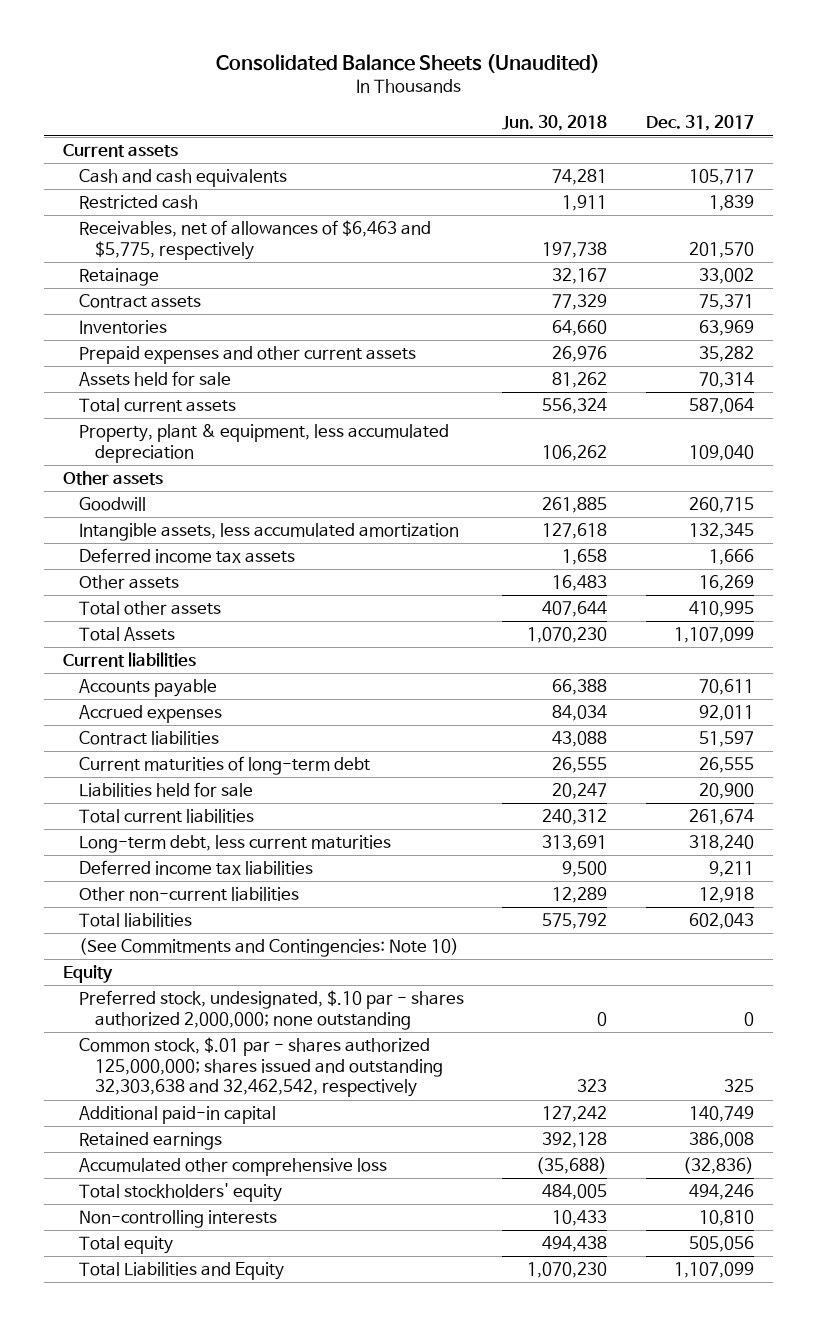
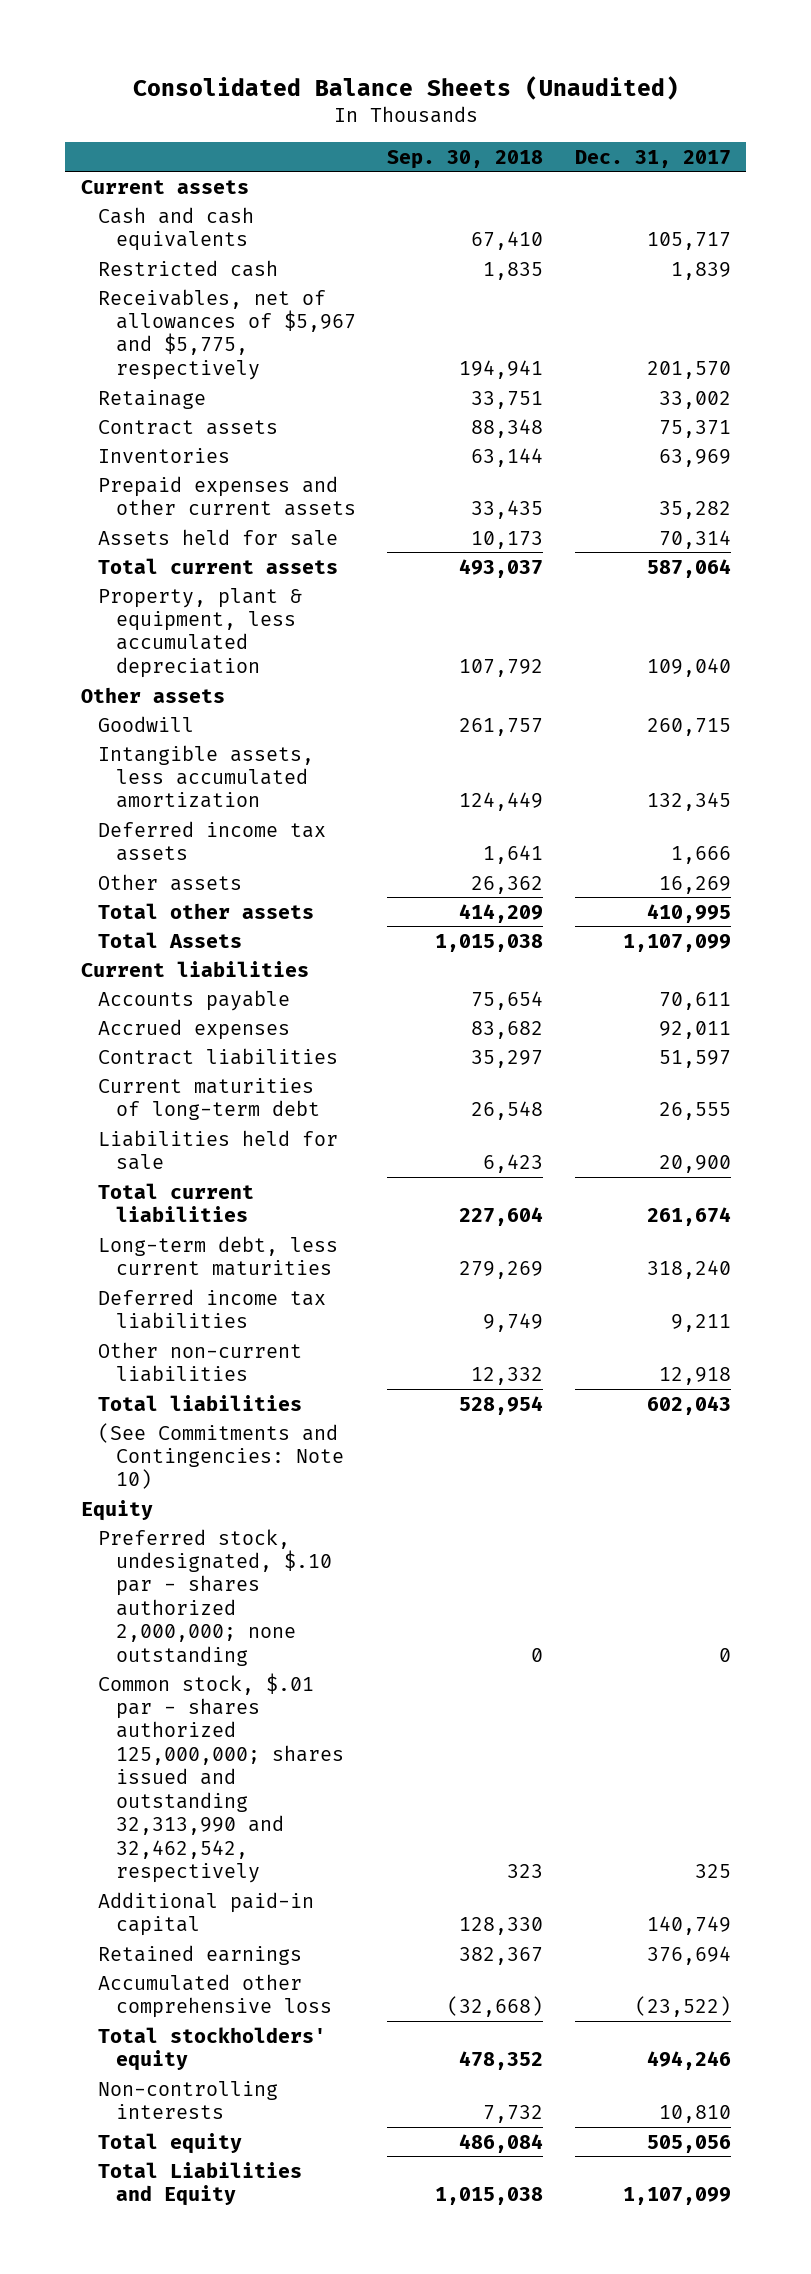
- | Jun. 30, 2018 | Dec. 31, 2017
+ | Sep. 30, 2018 | Dec. 31, 2017
- Receivables, net of allowances of $6,463 and $5,775, respectively | 197,738 | 201,570
+ Receivables, net of allowances of $5,967 and $5,775, respectively | 194,941 | 201,570
- Common stock, $.01 par - shares authorized 125,000,000; shares issued and outstanding 32,303,638 and 32,462,542, respectively | 323 | 325
+ Common stock, $.01 par - shares authorized 125,000,000; shares issued and outstanding 32,313,990 and 32,462,542, respectively | 323 | 325
- Retained earnings | 392,128 | 386,008
- Accumulated other comprehensive loss | (35,688) | (32,836)
+ Retained earnings | 382,367 | 376,694
+ Accumulated other comprehensive loss | (32,668) | (23,522)

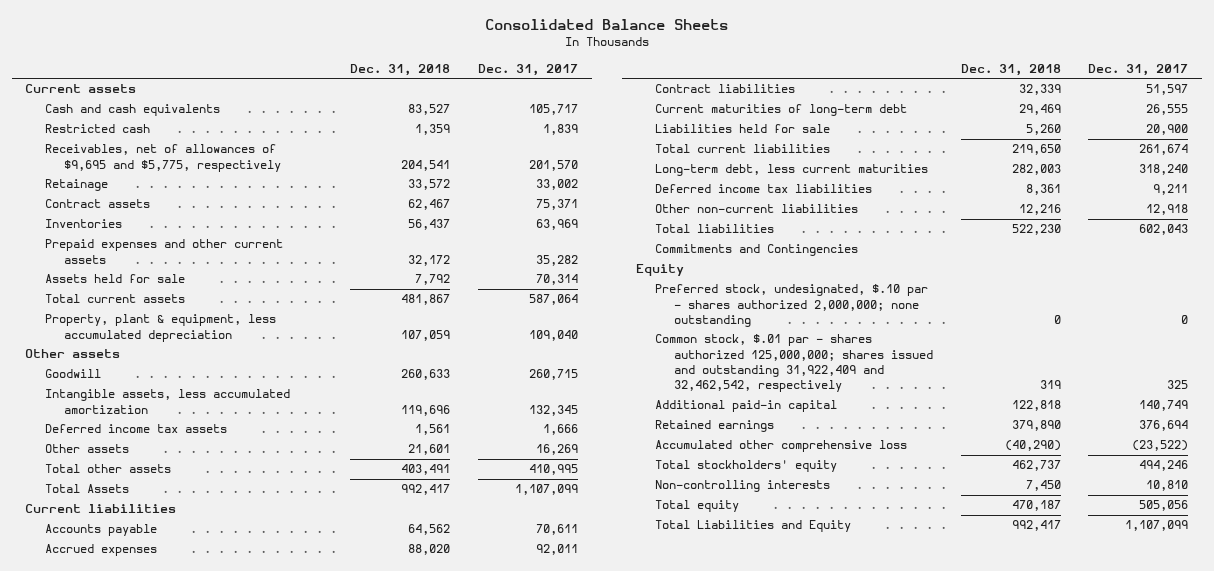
- Consolidated Balance Sheets (Unaudited)
+ Consolidated Balance Sheets
- | Sep. 30, 2018 | Dec. 31, 2017
+ | Dec. 31, 2018 | Dec. 31, 2017
- Receivables, net of allowances of $5,967 and $5,775, respectively | 194,941 | 201,570
+ Receivables, net of allowances of $9,695 and $5,775, respectively | 204,541 | 201,570
- (See Commitments and Contingencies: Note 10)
+ Commitments and Contingencies
- Common stock, $.01 par - shares authorized 125,000,000; shares issued and outstanding 32,313,990 and 32,462,542, respectively | 323 | 325
+ Common stock, $.01 par - shares authorized 125,000,000; shares issued and outstanding 31,922,409 and 32,462,542, respectively | 319 | 325

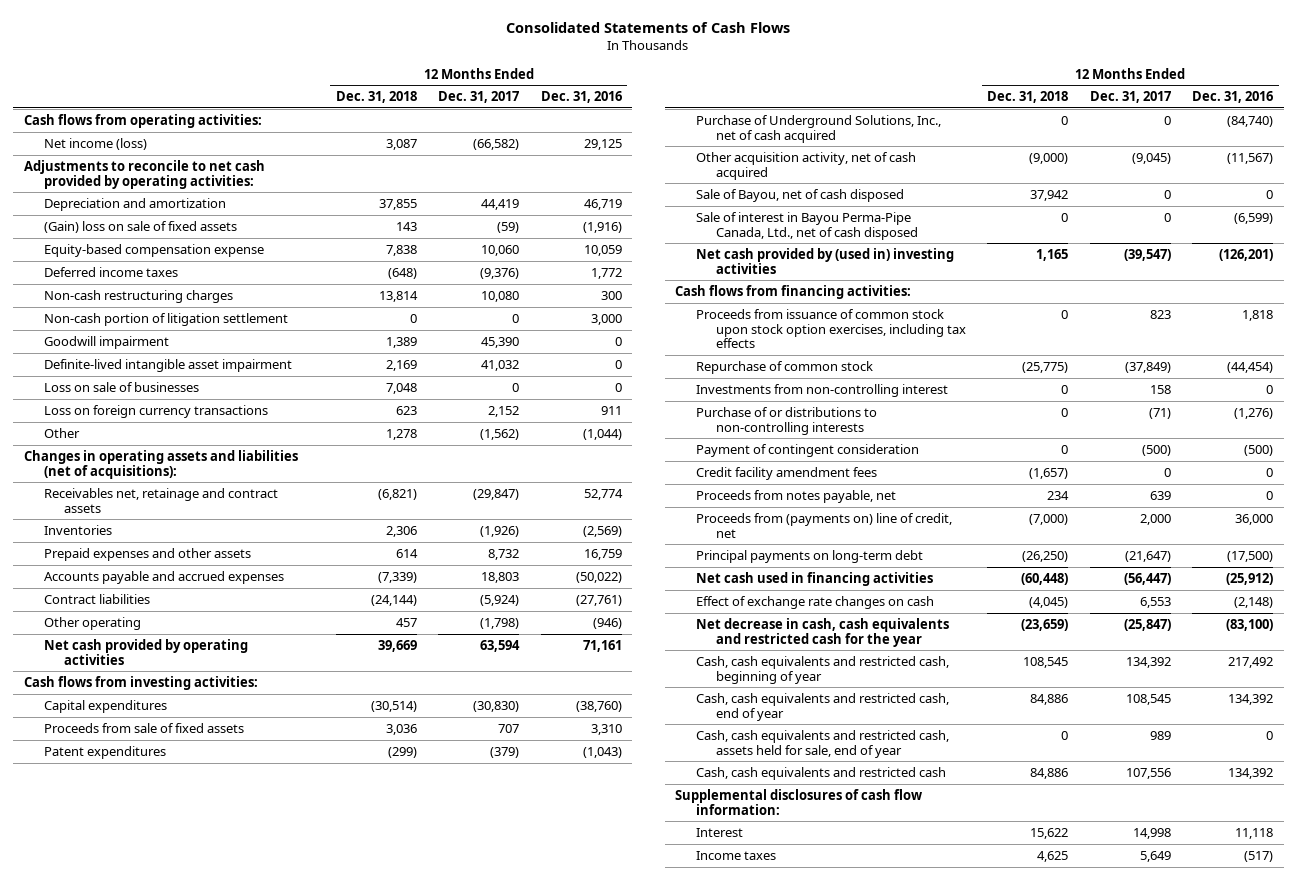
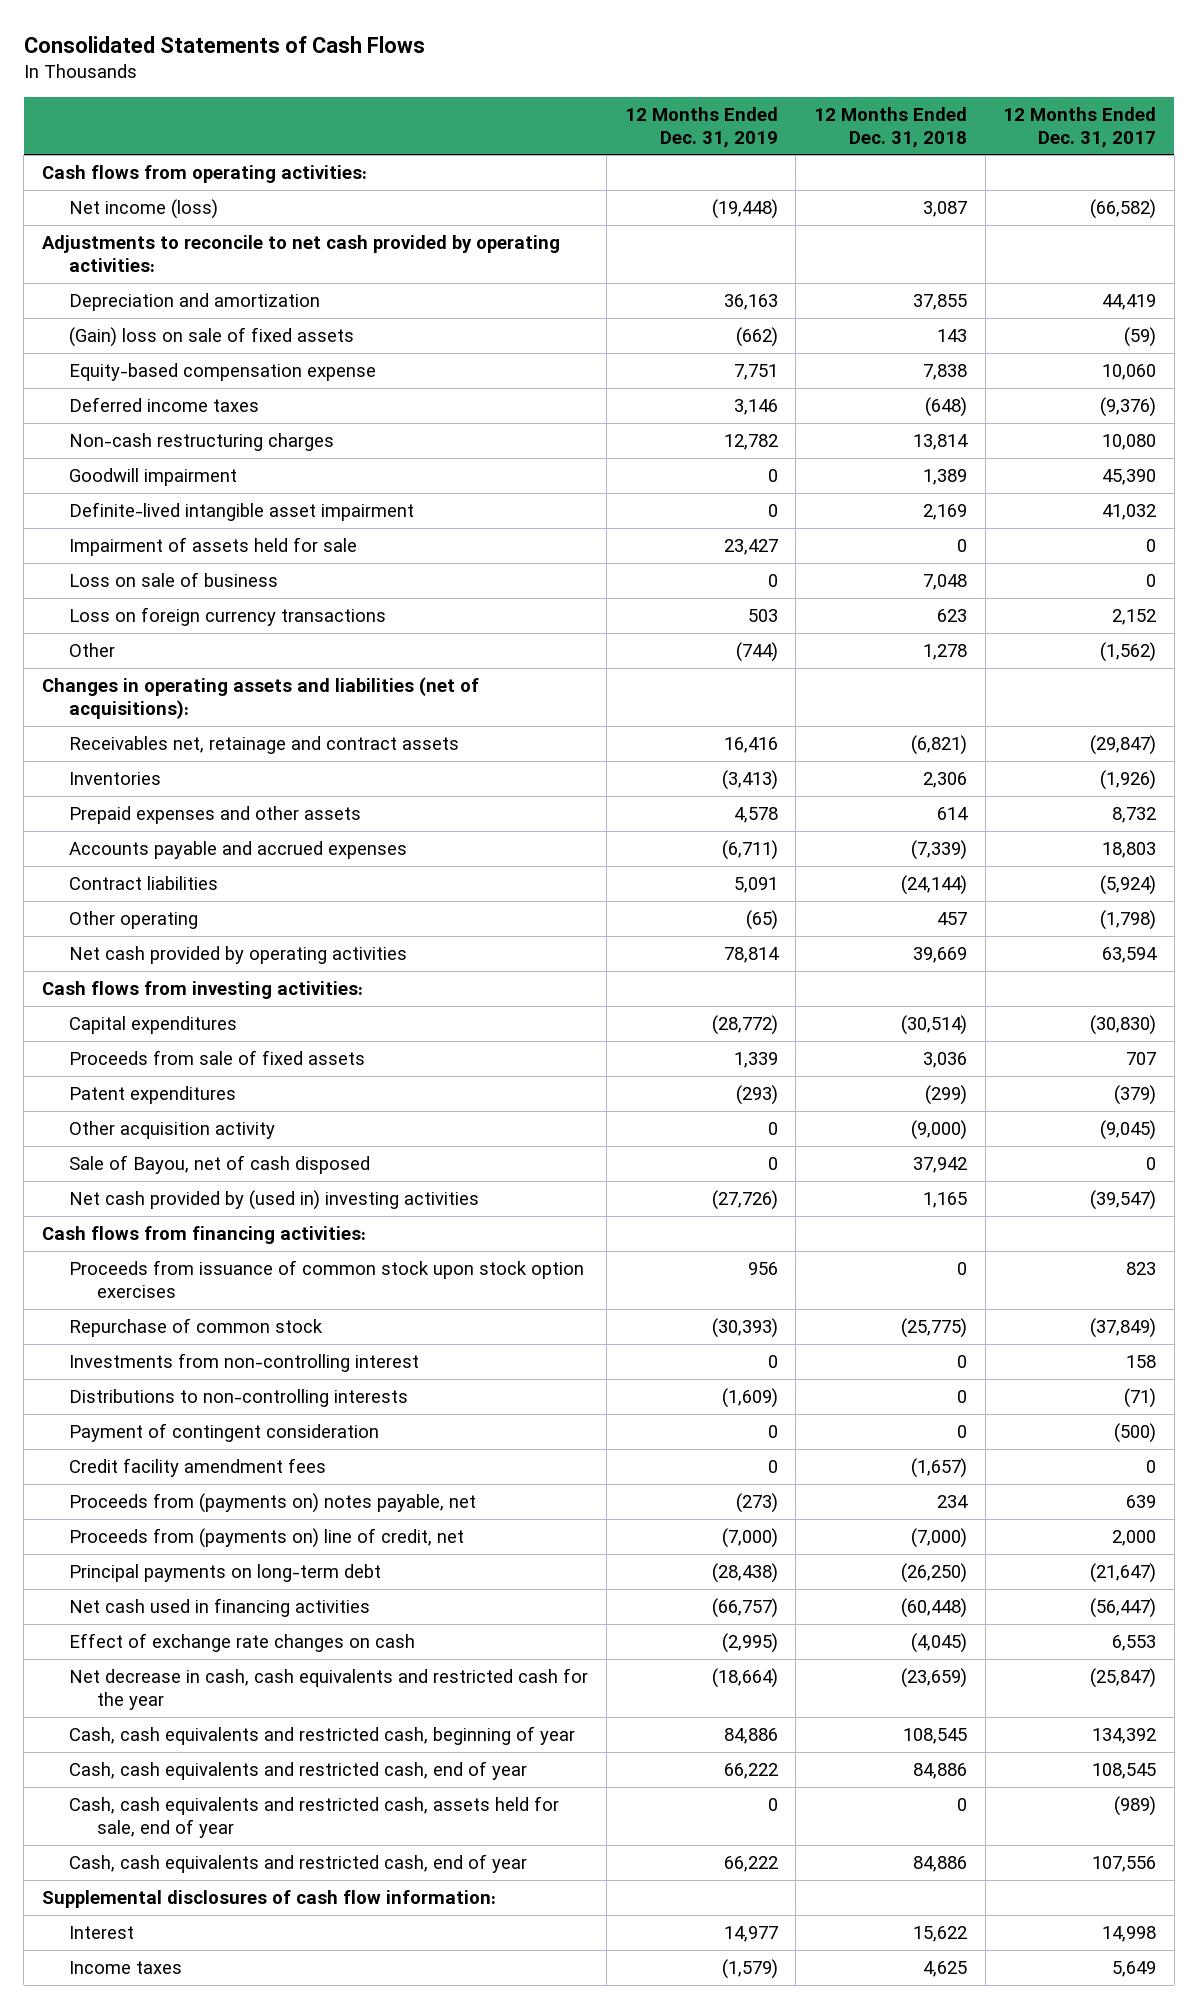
- | 12 Months Ended Dec. 31, 2018 | 12 Months Ended Dec. 31, 2017 | 12 Months Ended Dec. 31, 2016
+ | 12 Months Ended Dec. 31, 2019 | 12 Months Ended Dec. 31, 2018 | 12 Months Ended Dec. 31, 2017
- Non-cash portion of litigation settlement | 0 | 0 | 3,000
- Loss on sale of businesses | 7,048 | 0 | 0
+ Impairment of assets held for sale | 23,427 | 0 | 0
+ Loss on sale of business | 0 | 7,048 | 0
- Purchase of Underground Solutions, Inc., net of cash acquired | 0 | 0 | (84,740)
- Other acquisition activity, net of cash acquired | (9,000) | (9,045) | (11,567)
+ Other acquisition activity | 0 | (9,000) | (9,045)
- Sale of interest in Bayou Perma-Pipe Canada, Ltd., net of cash disposed | 0 | 0 | (6,599)
- Proceeds from issuance of common stock upon stock option exercises, including tax effects | 0 | 823 | 1,818
+ Proceeds from issuance of common stock upon stock option exercises | 956 | 0 | 823
- Purchase of or distributions to non-controlling interests | 0 | (71) | (1,276)
+ Distributions to non-controlling interests | (1,609) | 0 | (71)
- Proceeds from notes payable, net | 234 | 639 | 0
+ Proceeds from (payments on) notes payable, net | (273) | 234 | 639
- Cash, cash equivalents and restricted cash, assets held for sale, end of year | 0 | 989 | 0
- Cash, cash equivalents and restricted cash | 84,886 | 107,556 | 134,392
+ Cash, cash equivalents and restricted cash, assets held for sale, end of year | 0 | 0 | (989)
+ Cash, cash equivalents and restricted cash, end of year | 66,222 | 84,886 | 107,556

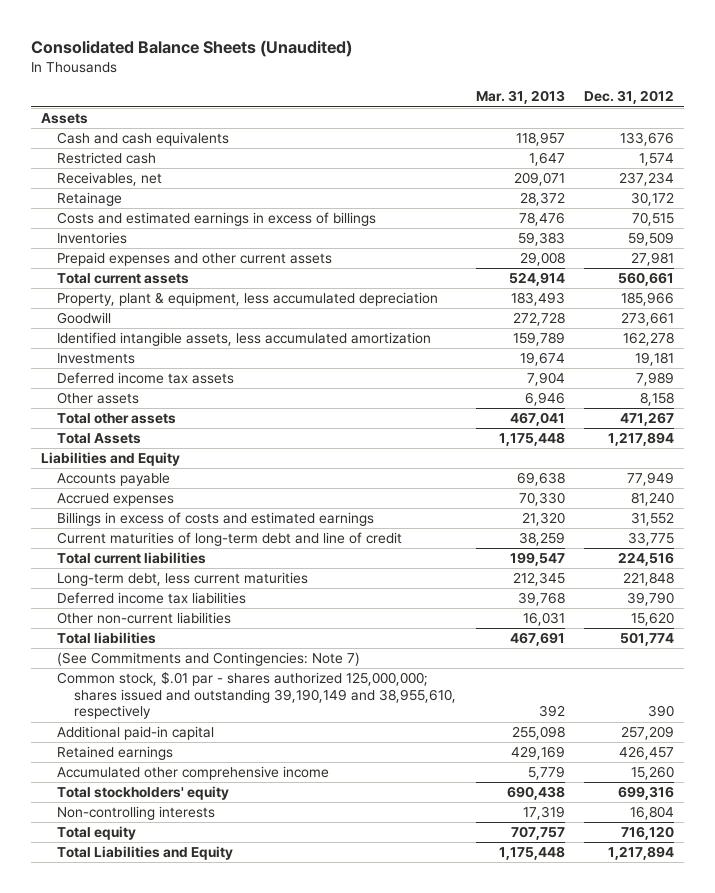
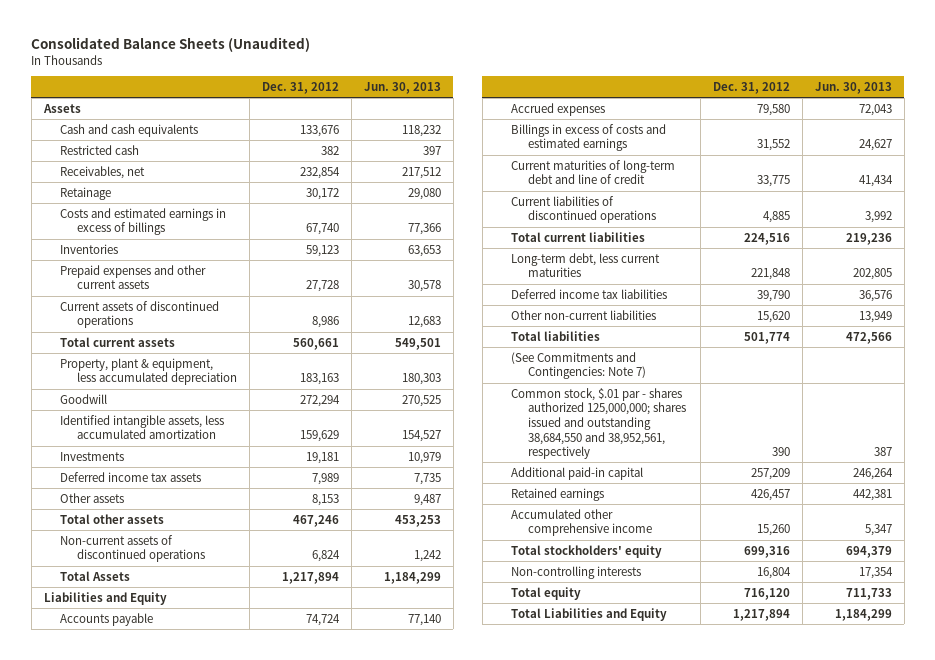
- | Mar. 31, 2013 | Dec. 31, 2012
+ | Dec. 31, 2012 | Jun. 30, 2013
- Restricted cash | 1,647 | 1,574
- Receivables, net | 209,071 | 237,234
+ Restricted cash | 382 | 397
+ Receivables, net | 232,854 | 217,512
- Costs and estimated earnings in excess of billings | 78,476 | 70,515
- Inventories | 59,383 | 59,509
- Prepaid expenses and other current assets | 29,008 | 27,981
+ Costs and estimated earnings in excess of billings | 67,740 | 77,366
+ Inventories | 59,123 | 63,653
+ Prepaid expenses and other current assets | 27,728 | 30,578
+ Current assets of discontinued operations | 8,986 | 12,683
- Property, plant & equipment, less accumulated depreciation | 183,493 | 185,966
- Goodwill | 272,728 | 273,661
- Identified intangible assets, less accumulated amortization | 159,789 | 162,278
+ Property, plant & equipment, less accumulated depreciation | 183,163 | 180,303
+ Goodwill | 272,294 | 270,525
+ Identified intangible assets, less accumulated amortization | 159,629 | 154,527
- Other assets | 6,946 | 8,158
- Total other assets | 467,041 | 471,267
+ Other assets | 8,153 | 9,487
+ Total other assets | 467,246 | 453,253
+ Non-current assets of discontinued operations | 6,824 | 1,242
- Accounts payable | 69,638 | 77,949
- Accrued expenses | 70,330 | 81,240
+ Accounts payable | 74,724 | 77,140
+ Accrued expenses | 79,580 | 72,043
+ Current liabilities of discontinued operations | 4,885 | 3,992
- Common stock, $.01 par - shares authorized 125,000,000; shares issued and outstanding 39,190,149 and 38,955,610, respectively | 392 | 390
+ Common stock, $.01 par - shares authorized 125,000,000; shares issued and outstanding 38,684,550 and 38,952,561, respectively | 390 | 387

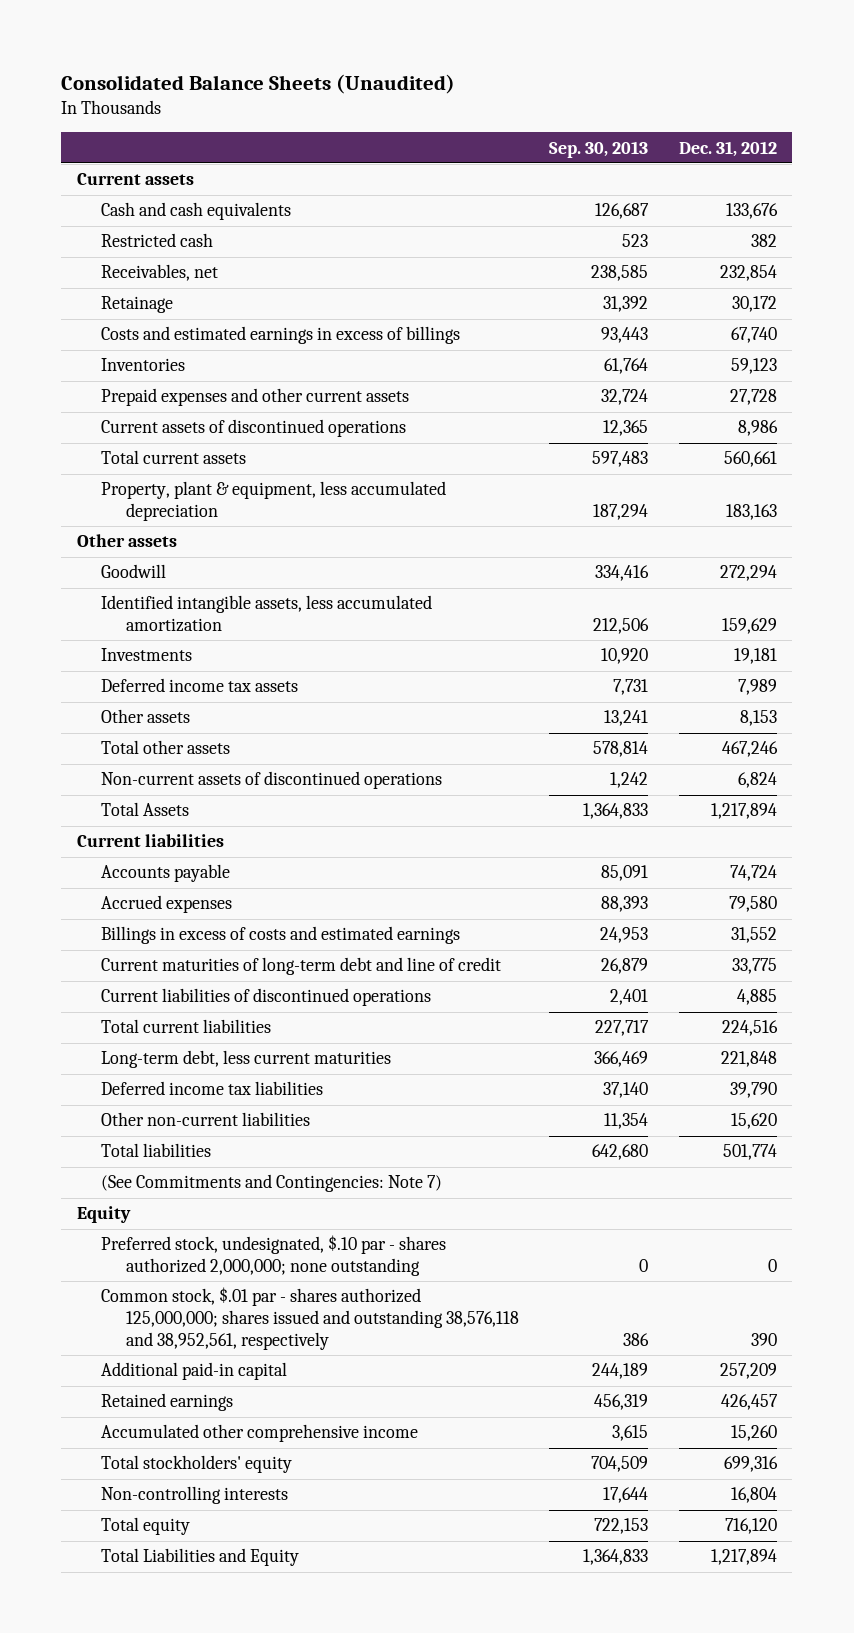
- | Dec. 31, 2012 | Jun. 30, 2013
+ | Sep. 30, 2013 | Dec. 31, 2012
- Assets
+ Current assets
+ Other assets
- Liabilities and Equity
+ Current liabilities
- Common stock, $.01 par - shares authorized 125,000,000; shares issued and outstanding 38,684,550 and 38,952,561, respectively | 390 | 387
+ Equity
+ Preferred stock, undesignated, $.10 par - shares authorized 2,000,000; none outstanding | 0 | 0
+ Common stock, $.01 par - shares authorized 125,000,000; shares issued and outstanding 38,576,118 and 38,952,561, respectively | 386 | 390

